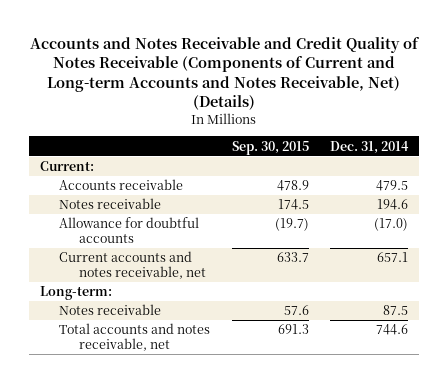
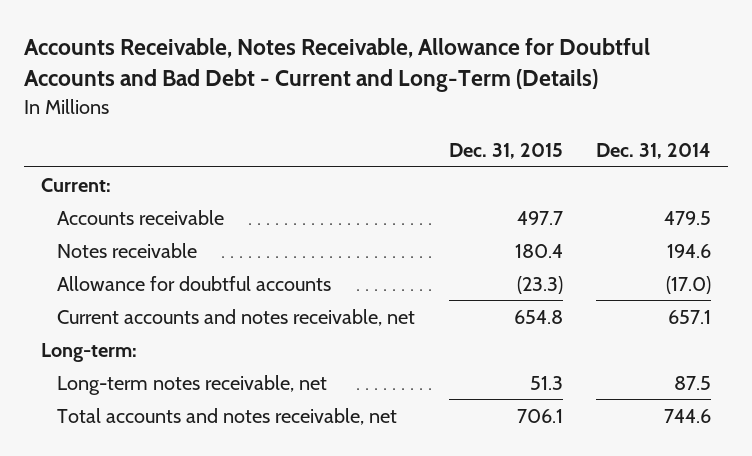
- Accounts and Notes Receivable and Credit Quality of Notes Receivable (Components of Current and Long-term Accounts and Notes Receivable, Net) (Details)
+ Accounts Receivable, Notes Receivable, Allowance for Doubtful Accounts and Bad Debt - Current and Long-Term (Details)
- | Sep. 30, 2015 | Dec. 31, 2014
+ | Dec. 31, 2015 | Dec. 31, 2014
- Notes receivable | 57.6 | 87.5
+ Long-term notes receivable, net | 51.3 | 87.5

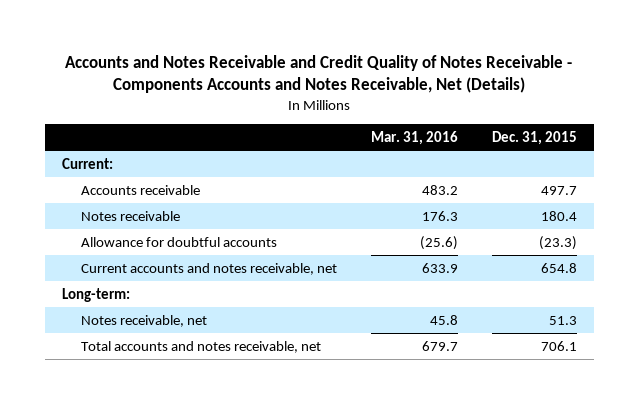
- Accounts Receivable, Notes Receivable, Allowance for Doubtful Accounts and Bad Debt - Current and Long-Term (Details)
+ Accounts and Notes Receivable and Credit Quality of Notes Receivable - Components Accounts and Notes Receivable, Net (Details)
- | Dec. 31, 2015 | Dec. 31, 2014
+ | Mar. 31, 2016 | Dec. 31, 2015
- Long-term notes receivable, net | 51.3 | 87.5
+ Notes receivable, net | 45.8 | 51.3

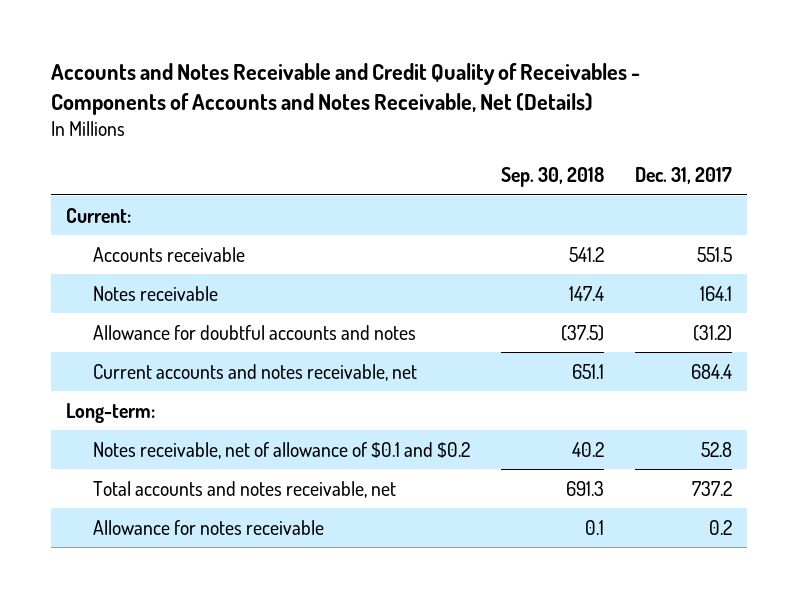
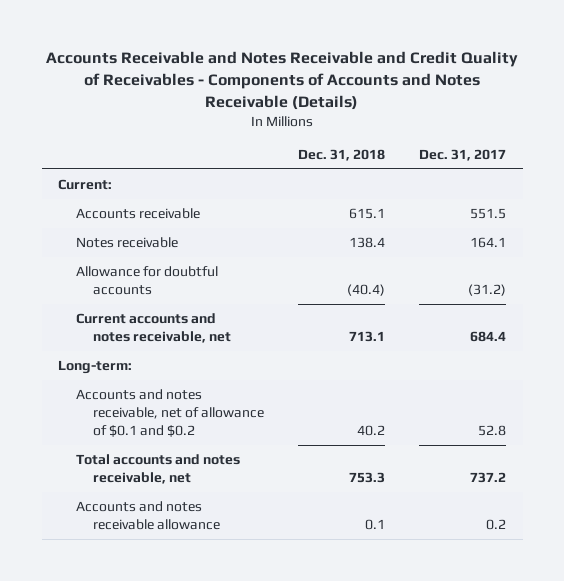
- Accounts and Notes Receivable and Credit Quality of Receivables - Components of Accounts and Notes Receivable, Net (Details)
+ Accounts Receivable and Notes Receivable and Credit Quality of Receivables - Components of Accounts and Notes Receivable (Details)
- | Sep. 30, 2018 | Dec. 31, 2017
+ | Dec. 31, 2018 | Dec. 31, 2017
- Allowance for doubtful accounts and notes | (37.5) | (31.2)
+ Allowance for doubtful accounts | (40.4) | (31.2)
- Notes receivable, net of allowance of $0.1 and $0.2 | 40.2 | 52.8
+ Accounts and notes receivable, net of allowance of $0.1 and $0.2 | 40.2 | 52.8
- Allowance for notes receivable | 0.1 | 0.2
+ Accounts and notes receivable allowance | 0.1 | 0.2

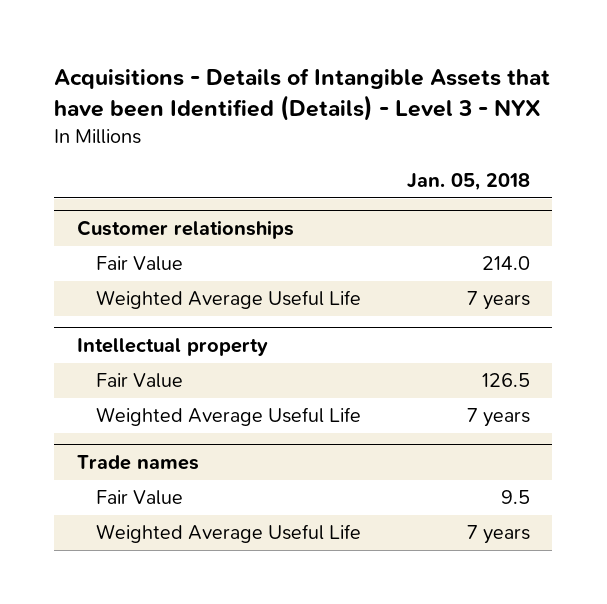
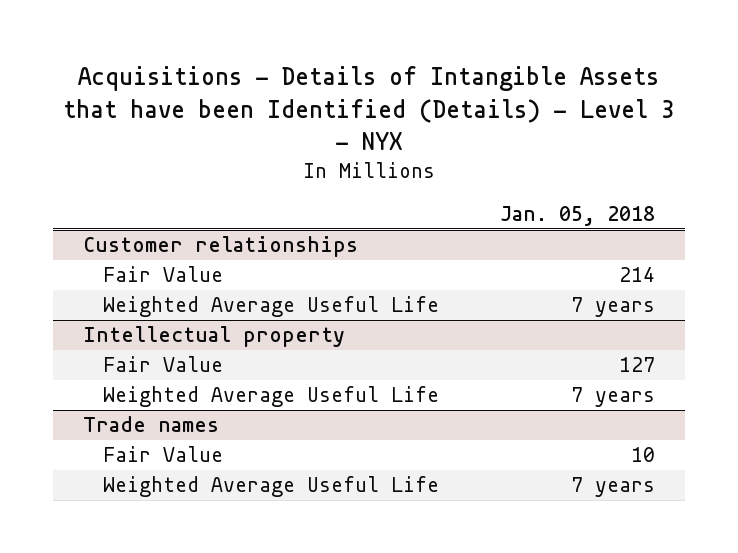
@ Customer relationships
- Fair Value | 214.0
+ Fair Value | 214
@ Intellectual property
- Fair Value | 126.5
+ Fair Value | 127
@ Trade names
- Fair Value | 9.5
+ Fair Value | 10

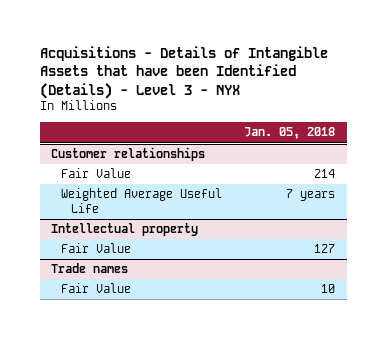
@ Intellectual property
- Weighted Average Useful Life | 7 years
@ Trade names
- Weighted Average Useful Life | 7 years

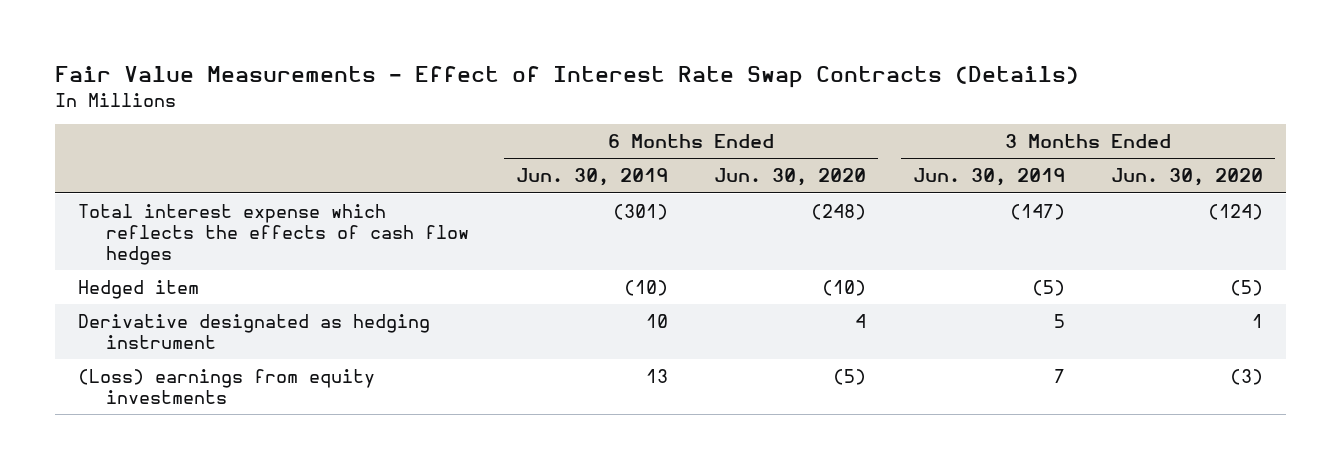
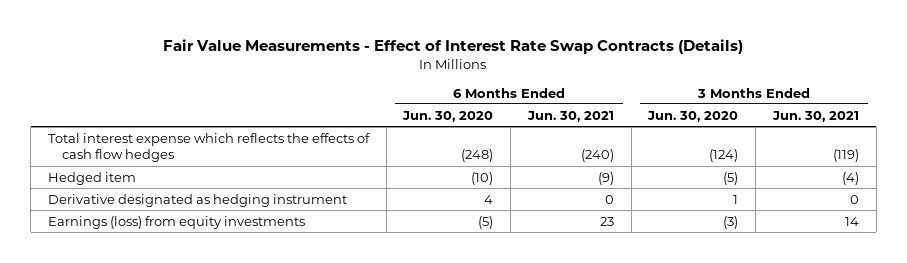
- | 6 Months Ended Jun. 30, 2019 | 6 Months Ended Jun. 30, 2020 | 3 Months Ended Jun. 30, 2019 | 3 Months Ended Jun. 30, 2020
+ | 6 Months Ended Jun. 30, 2020 | 6 Months Ended Jun. 30, 2021 | 3 Months Ended Jun. 30, 2020 | 3 Months Ended Jun. 30, 2021
- (Loss) earnings from equity investments | 13 | (5) | 7 | (3)
+ Earnings (loss) from equity investments | (5) | 23 | (3) | 14

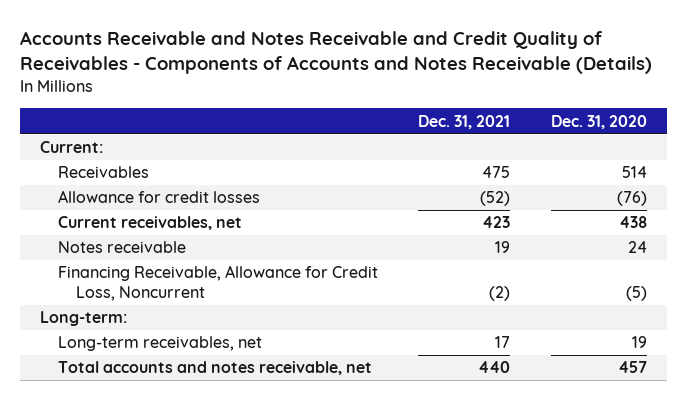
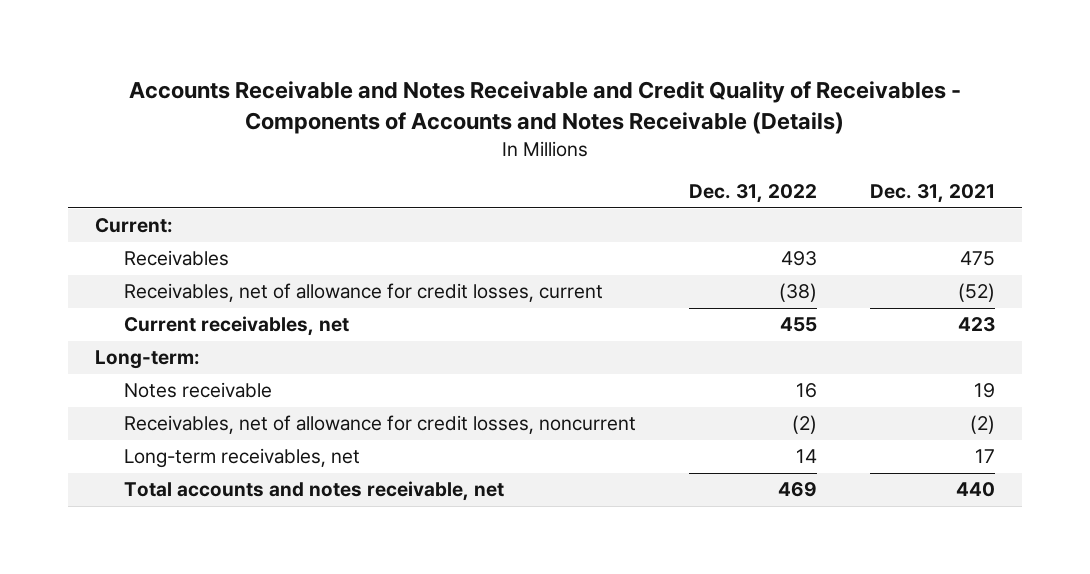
- | Dec. 31, 2021 | Dec. 31, 2020
+ | Dec. 31, 2022 | Dec. 31, 2021
- Allowance for credit losses | (52) | (76)
+ Receivables, net of allowance for credit losses, current | (38) | (52)
- Financing Receivable, Allowance for Credit Loss, Noncurrent | (2) | (5)
moved down: Notes receivable | 16 | 19
+ Receivables, net of allowance for credit losses, noncurrent | (2) | (2)

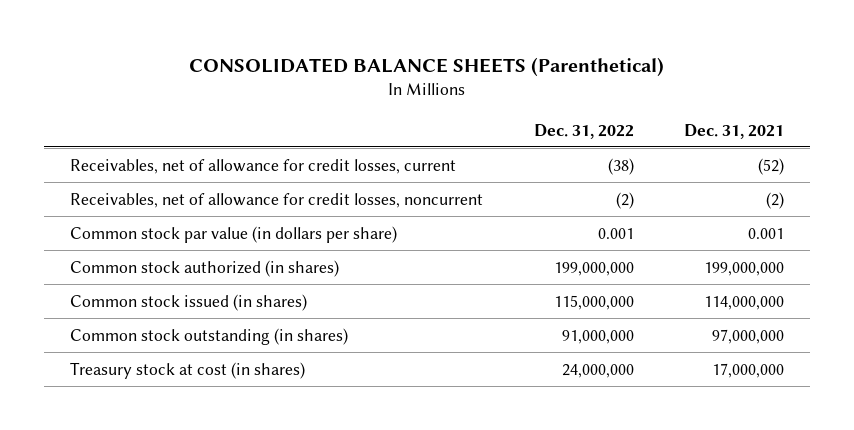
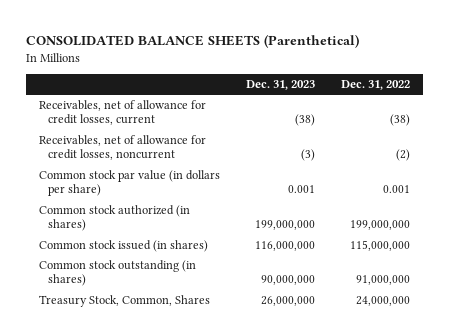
- | Dec. 31, 2022 | Dec. 31, 2021
+ | Dec. 31, 2023 | Dec. 31, 2022
- Treasury stock at cost (in shares) | 24,000,000 | 17,000,000
+ Treasury Stock, Common, Shares | 26,000,000 | 24,000,000

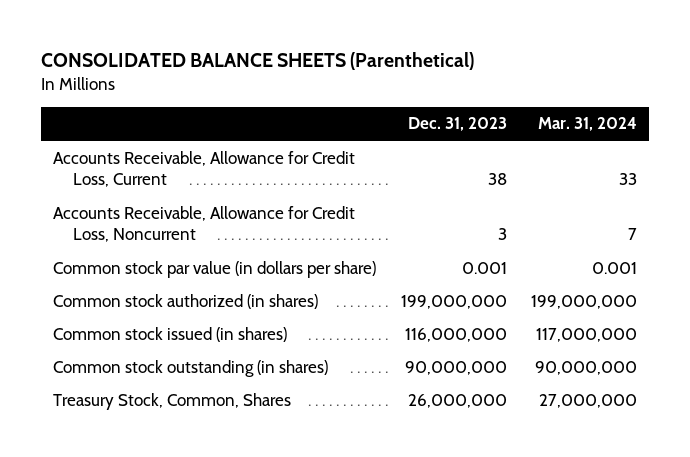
- | Dec. 31, 2023 | Dec. 31, 2022
+ | Dec. 31, 2023 | Mar. 31, 2024
- Receivables, net of allowance for credit losses, current | (38) | (38)
- Receivables, net of allowance for credit losses, noncurrent | (3) | (2)
+ Accounts Receivable, Allowance for Credit Loss, Current | 38 | 33
+ Accounts Receivable, Allowance for Credit Loss, Noncurrent | 3 | 7

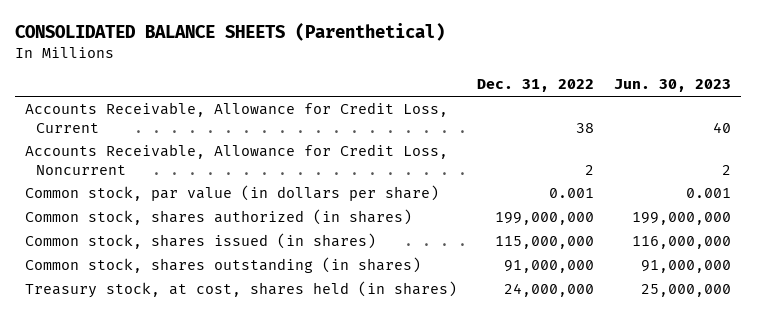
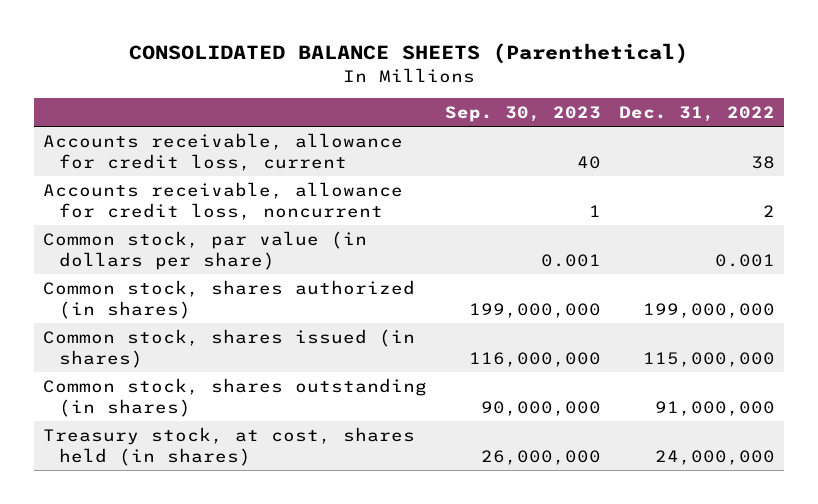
- | Dec. 31, 2022 | Jun. 30, 2023
+ | Sep. 30, 2023 | Dec. 31, 2022
- Accounts Receivable, Allowance for Credit Loss, Current | 38 | 40
- Accounts Receivable, Allowance for Credit Loss, Noncurrent | 2 | 2
+ Accounts receivable, allowance for credit loss, current | 40 | 38
+ Accounts receivable, allowance for credit loss, noncurrent | 1 | 2

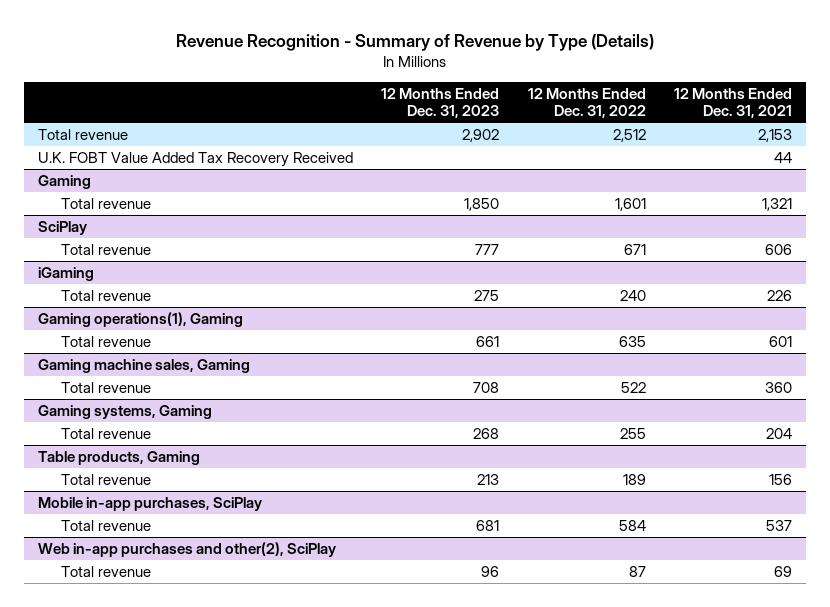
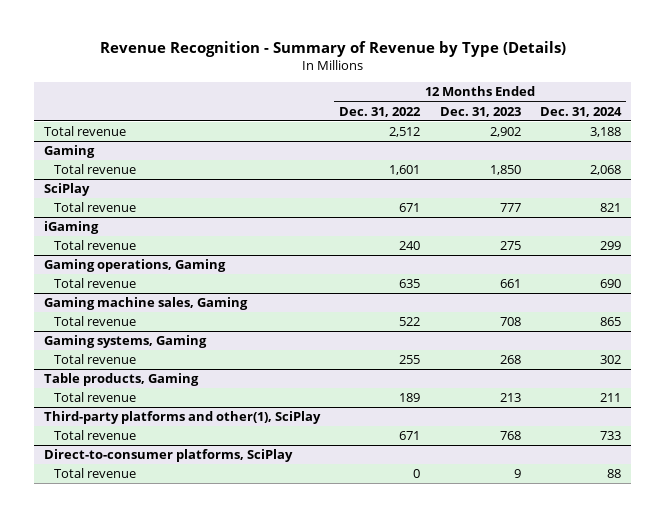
- | 12 Months Ended Dec. 31, 2023 | 12 Months Ended Dec. 31, 2022 | 12 Months Ended Dec. 31, 2021
+ | 12 Months Ended Dec. 31, 2022 | 12 Months Ended Dec. 31, 2023 | 12 Months Ended Dec. 31, 2024
- U.K. FOBT Value Added Tax Recovery Received | | | 44
- Gaming operations(1), Gaming
+ Gaming operations, Gaming
- Mobile in-app purchases, SciPlay
- Total revenue | 681 | 584 | 537
- Web in-app purchases and other(2), SciPlay
- Total revenue | 96 | 87 | 69
+ Third-party platforms and other(1), SciPlay
+ Total revenue | 671 | 768 | 733
+ Direct-to-consumer platforms, SciPlay
+ Total revenue | 0 | 9 | 88

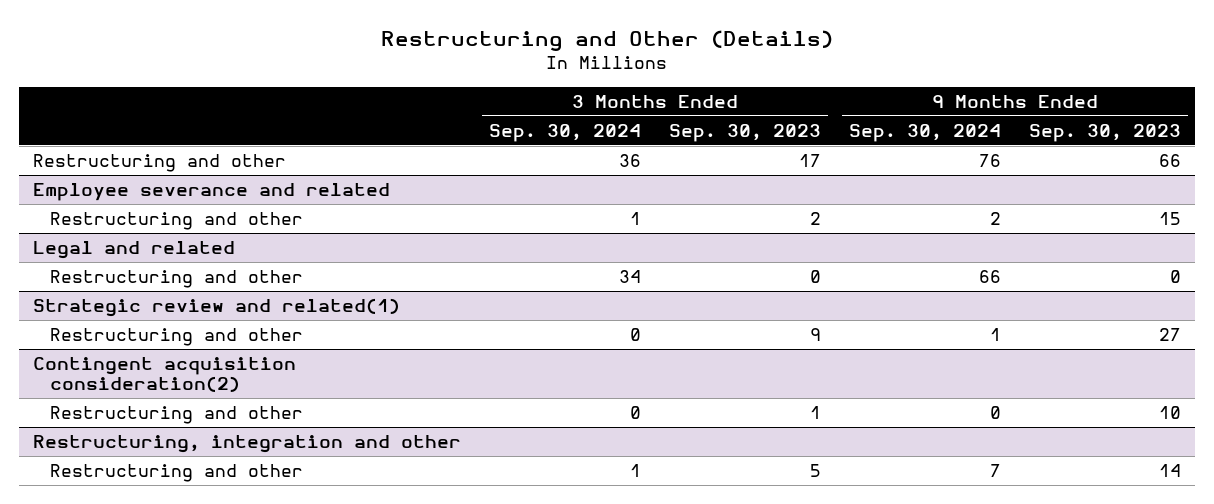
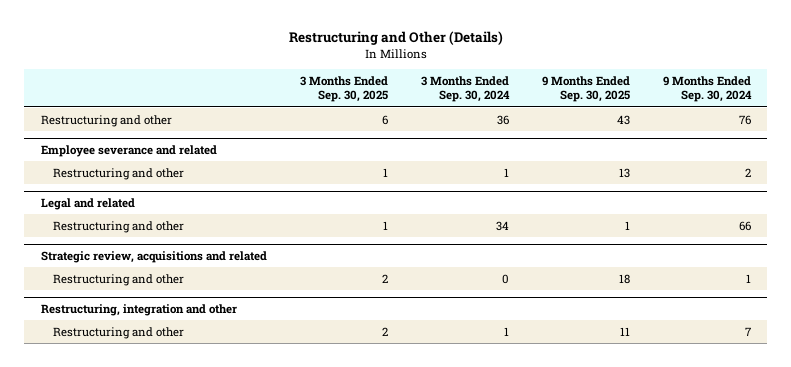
- | 3 Months Ended Sep. 30, 2024 | 3 Months Ended Sep. 30, 2023 | 9 Months Ended Sep. 30, 2024 | 9 Months Ended Sep. 30, 2023
+ | 3 Months Ended Sep. 30, 2025 | 3 Months Ended Sep. 30, 2024 | 9 Months Ended Sep. 30, 2025 | 9 Months Ended Sep. 30, 2024
- Strategic review and related(1)
+ Strategic review, acquisitions and related
- Contingent acquisition consideration(2)
- Restructuring and other | 0 | 1 | 0 | 10

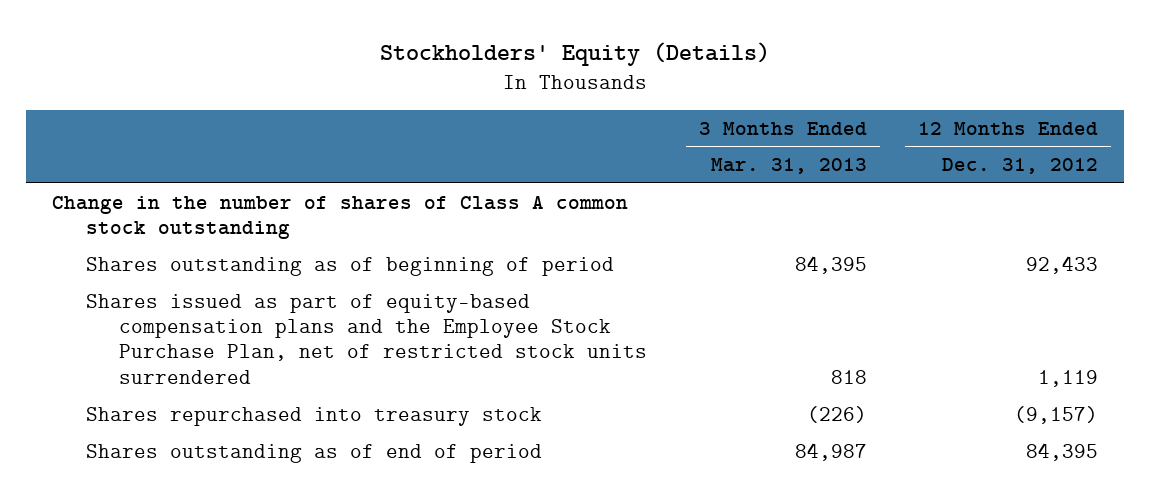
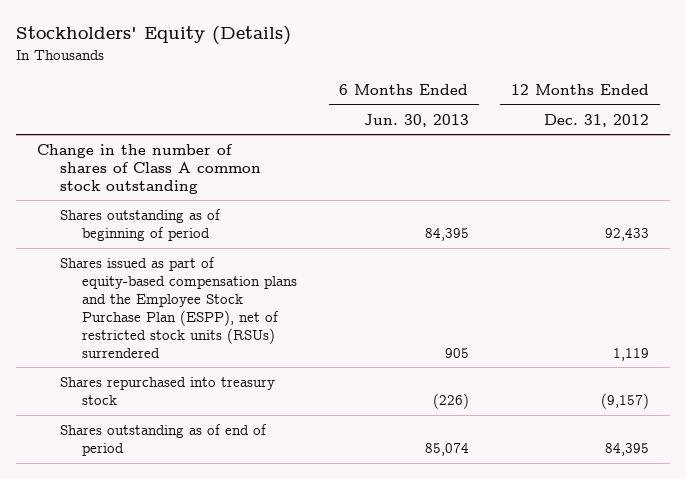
- | 3 Months Ended Mar. 31, 2013 | 12 Months Ended Dec. 31, 2012
+ | 6 Months Ended Jun. 30, 2013 | 12 Months Ended Dec. 31, 2012
- Shares issued as part of equity-based compensation plans and the Employee Stock Purchase Plan, net of restricted stock units surrendered | 818 | 1,119
+ Shares issued as part of equity-based compensation plans and the Employee Stock Purchase Plan (ESPP), net of restricted stock units (RSUs) surrendered | 905 | 1,119

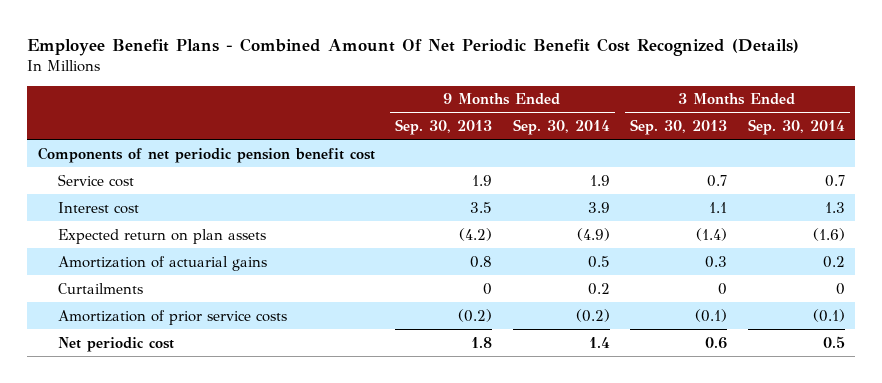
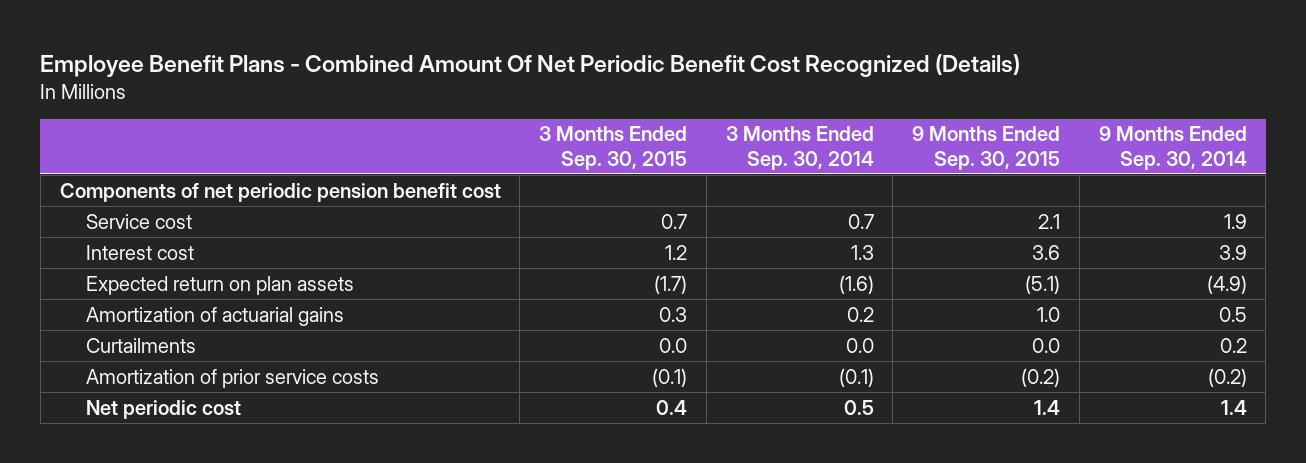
- | 9 Months Ended Sep. 30, 2013 | 9 Months Ended Sep. 30, 2014 | 3 Months Ended Sep. 30, 2013 | 3 Months Ended Sep. 30, 2014
+ | 3 Months Ended Sep. 30, 2015 | 3 Months Ended Sep. 30, 2014 | 9 Months Ended Sep. 30, 2015 | 9 Months Ended Sep. 30, 2014
- Curtailments | 0 | 0.2 | 0 | 0
+ Curtailments | 0.0 | 0.0 | 0.0 | 0.2

